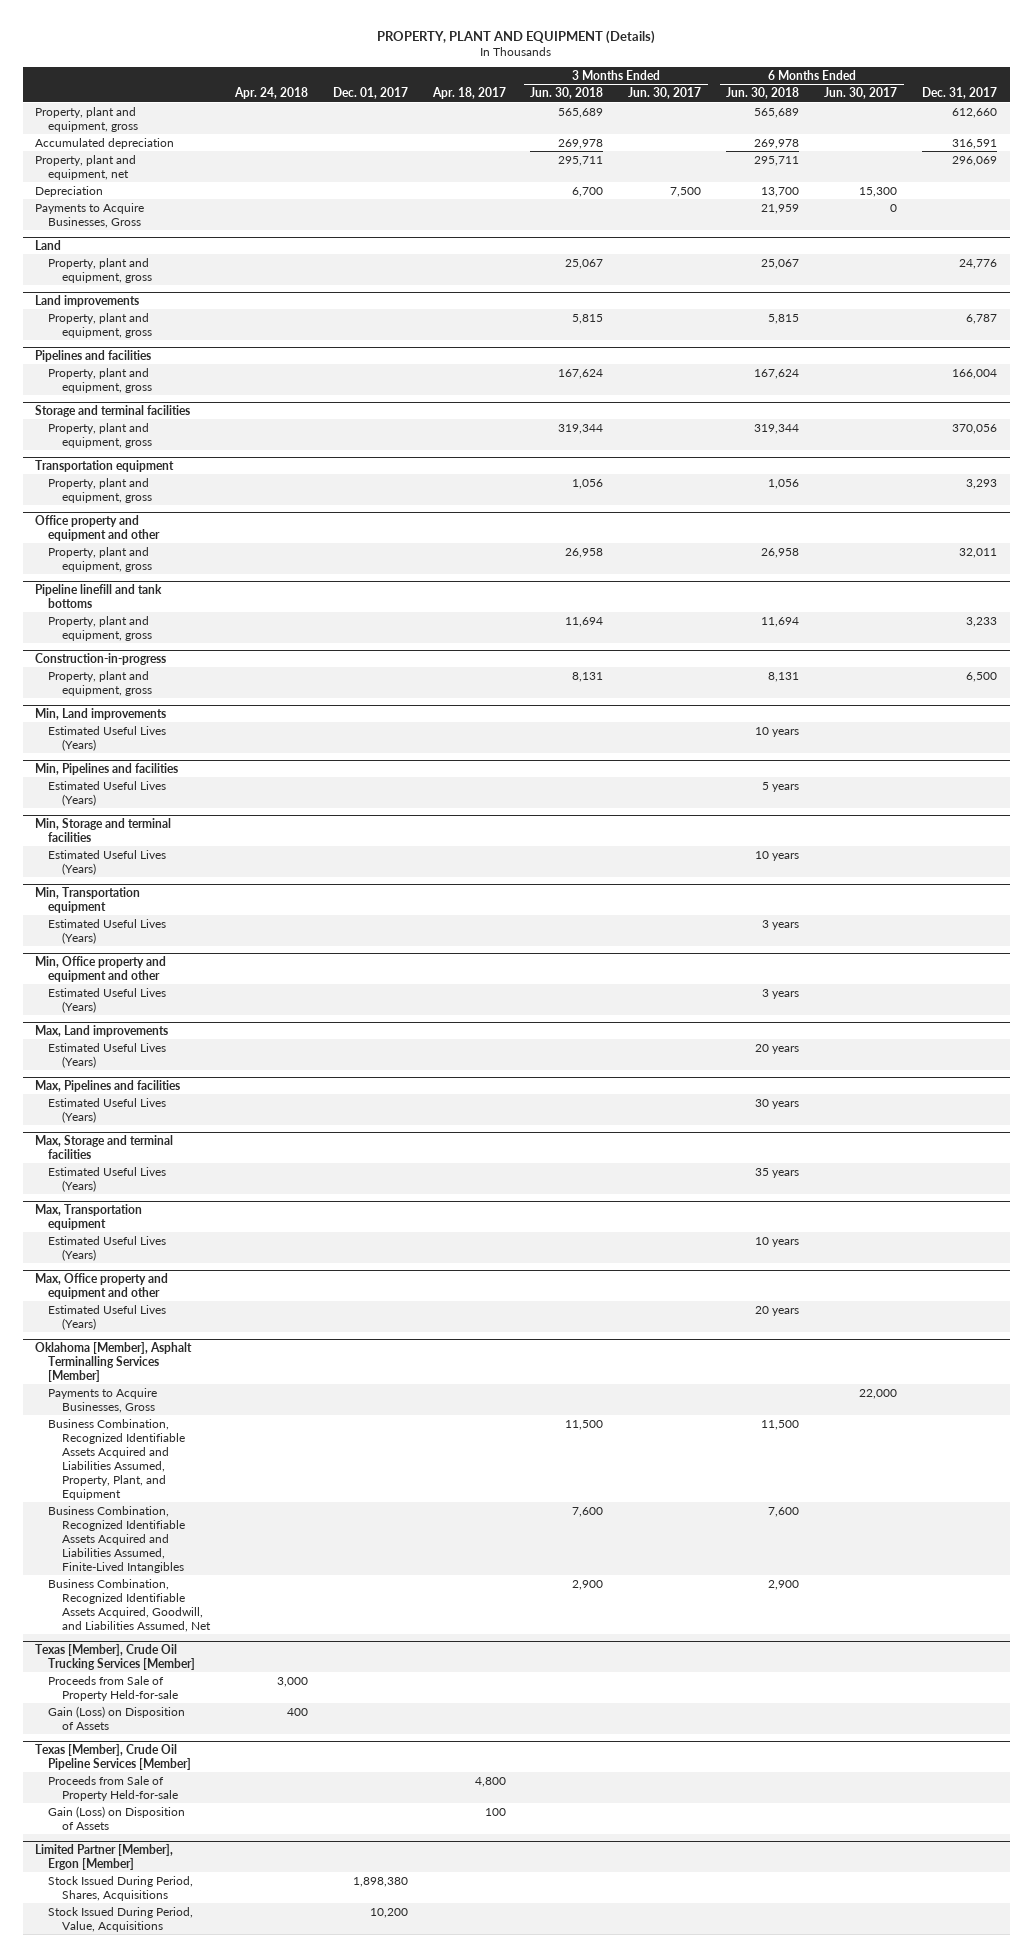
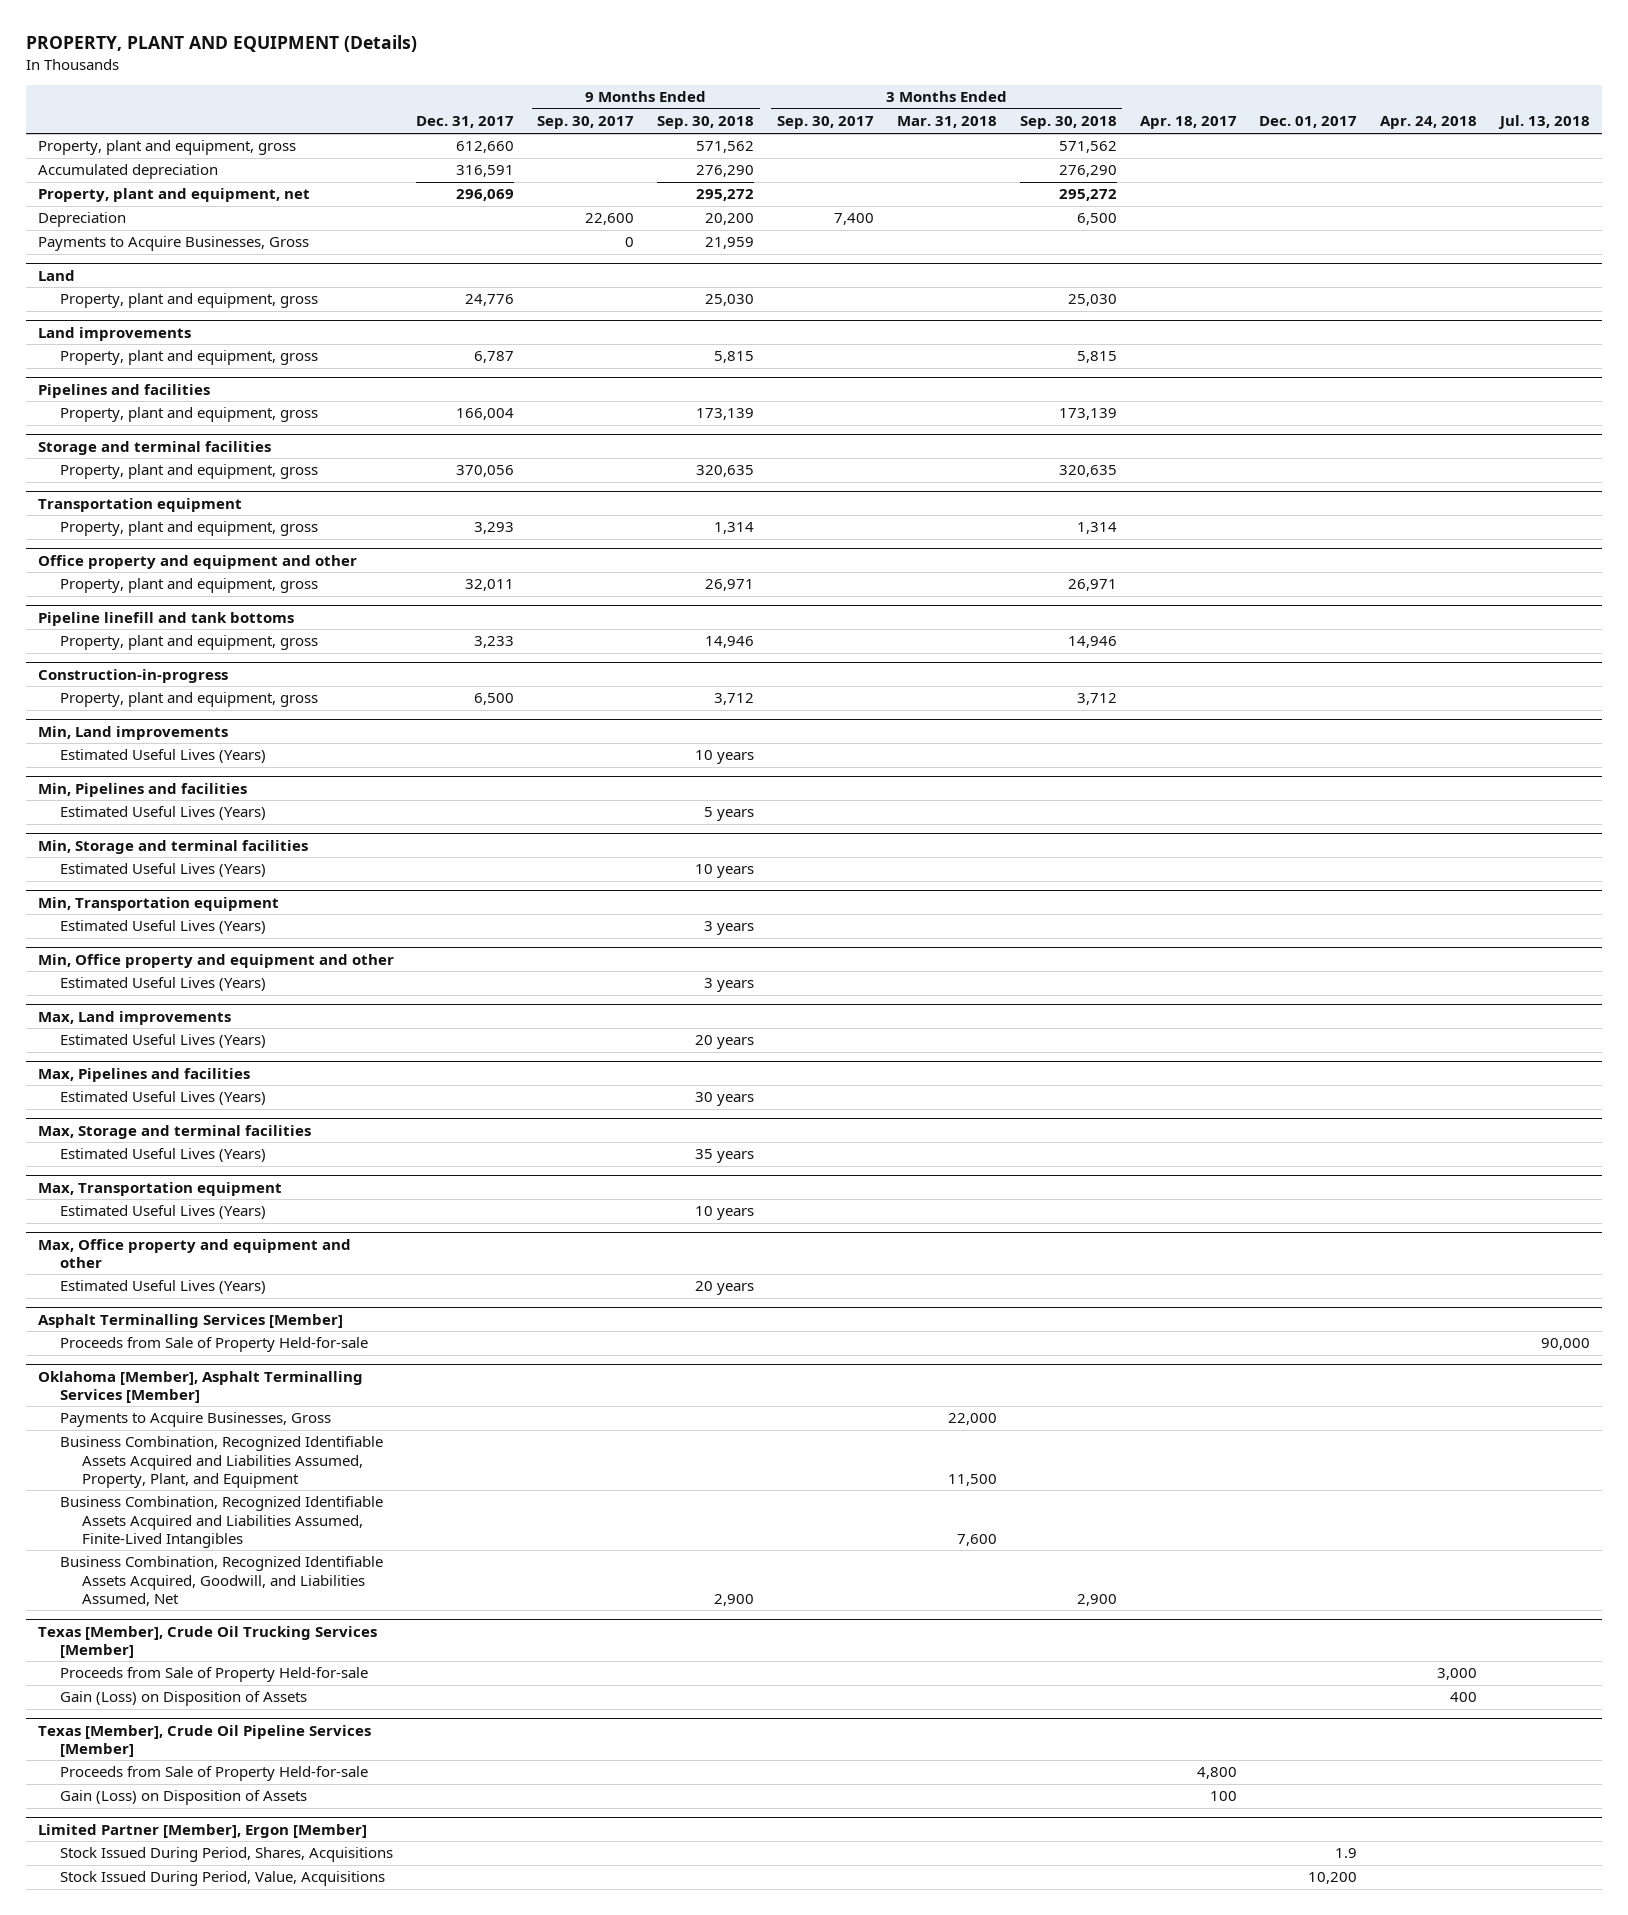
- | Apr. 24, 2018 | Dec. 01, 2017 | Apr. 18, 2017 | 3 Months Ended Jun. 30, 2018 | 3 Months Ended Jun. 30, 2017 | 6 Months Ended Jun. 30, 2018 | 6 Months Ended Jun. 30, 2017 | Dec. 31, 2017
+ | Dec. 31, 2017 | 9 Months Ended Sep. 30, 2017 | 9 Months Ended Sep. 30, 2018 | 3 Months Ended Sep. 30, 2017 | 3 Months Ended Mar. 31, 2018 | 3 Months Ended Sep. 30, 2018 | Apr. 18, 2017 | Dec. 01, 2017 | Apr. 24, 2018 | Jul. 13, 2018
+ Asphalt Terminalling Services [Member]
+ Proceeds from Sale of Property Held-for-sale | | | | | | | | | | 90,000
@ Limited Partner [Member], Ergon [Member]
- Stock Issued During Period, Shares, Acquisitions | | 1,898,380 | | | | | |
+ Stock Issued During Period, Shares, Acquisitions | | | | | | | | 1.9 | |

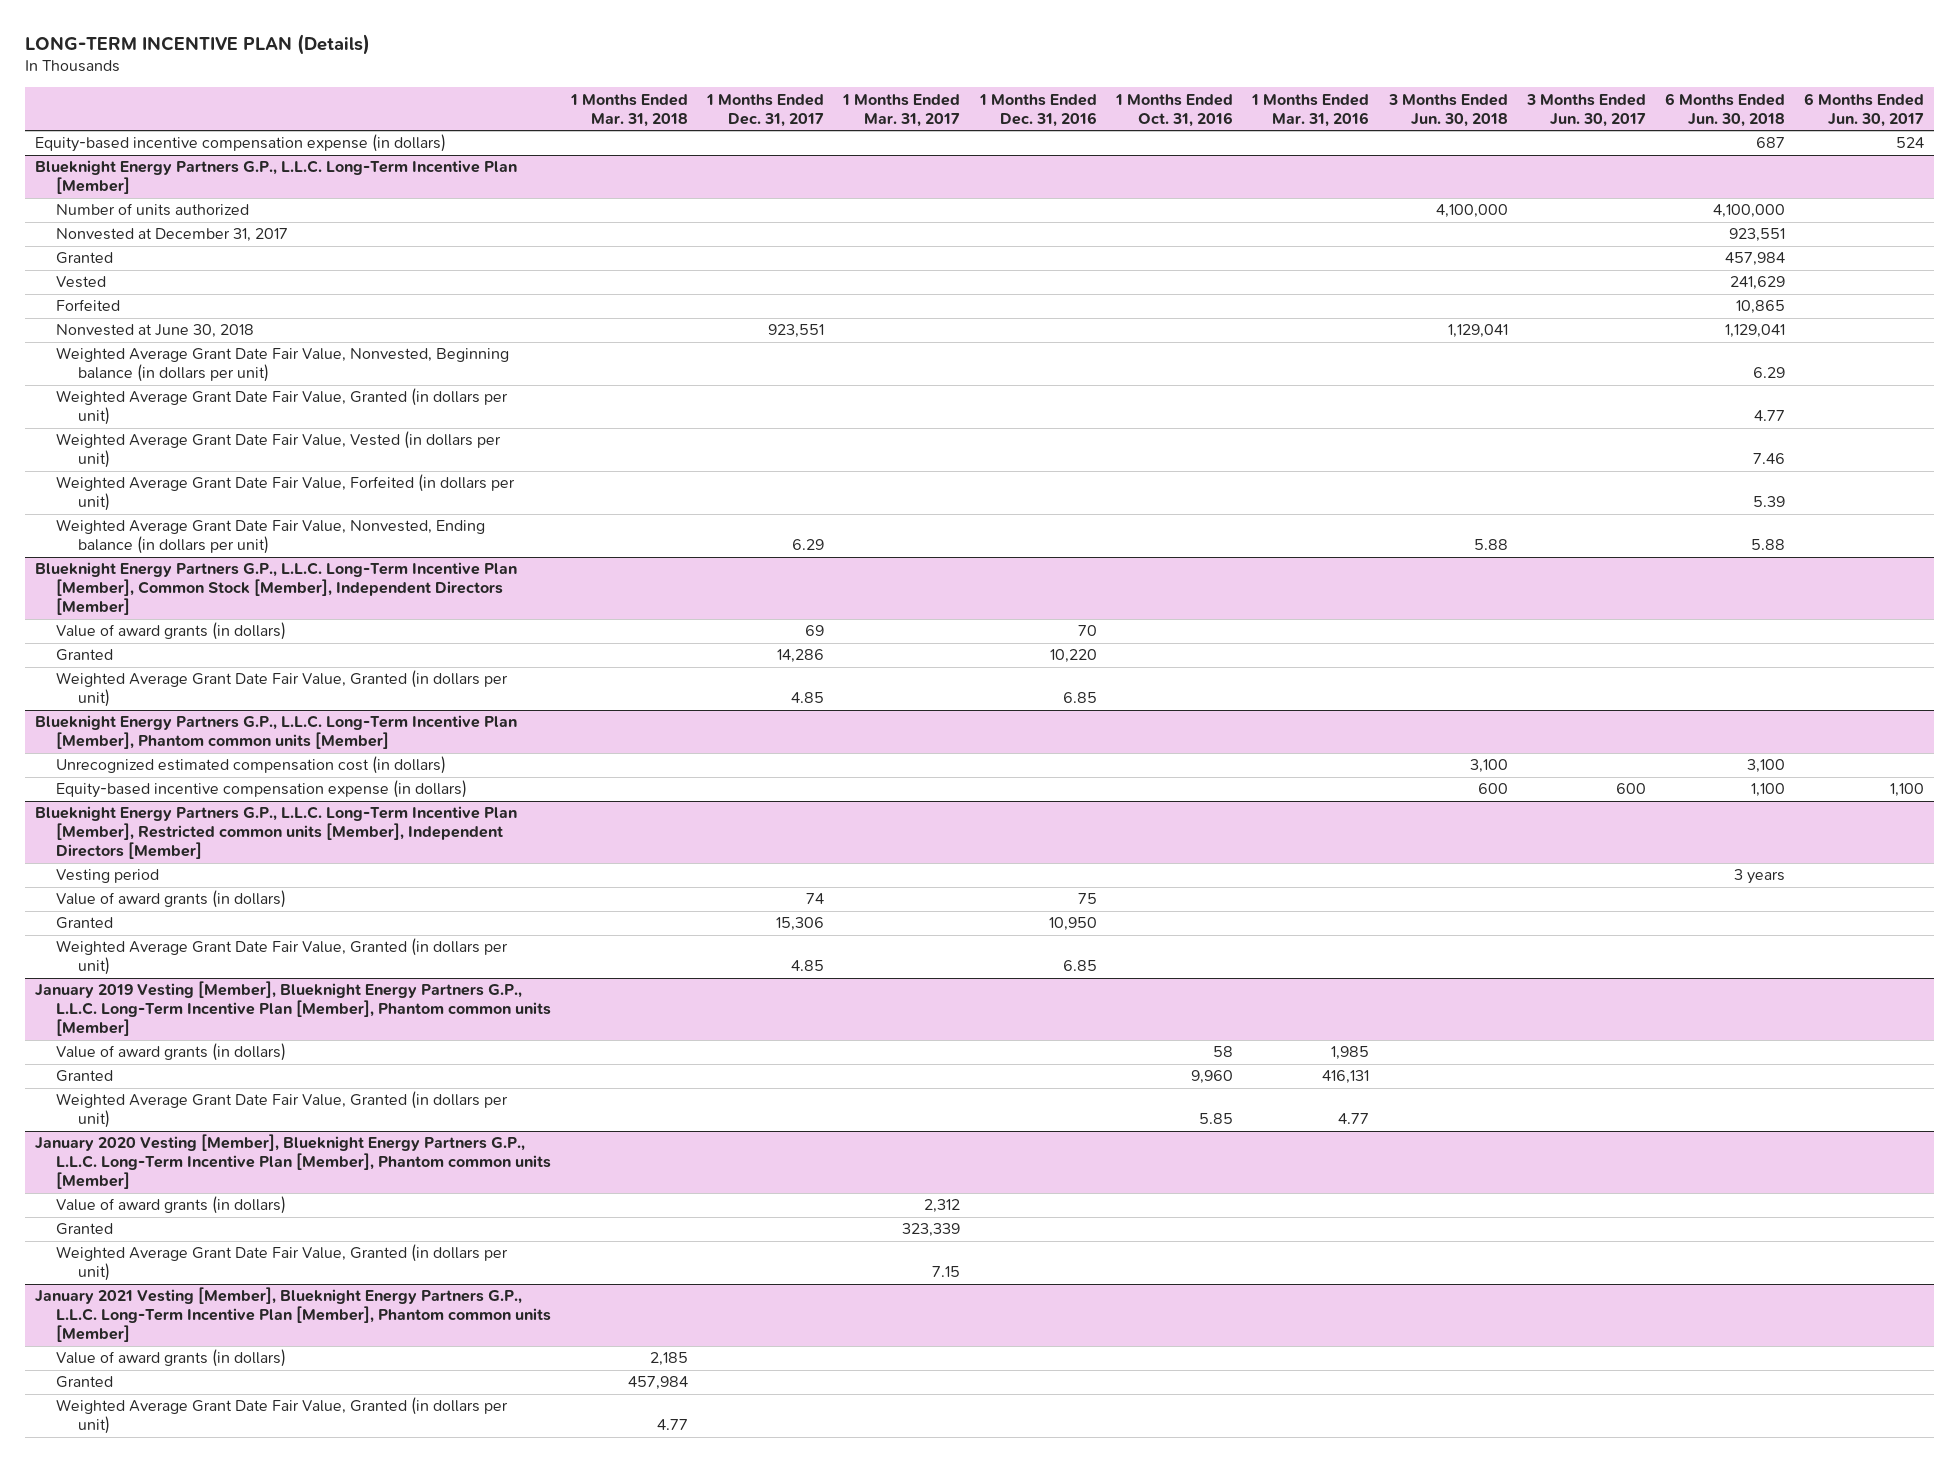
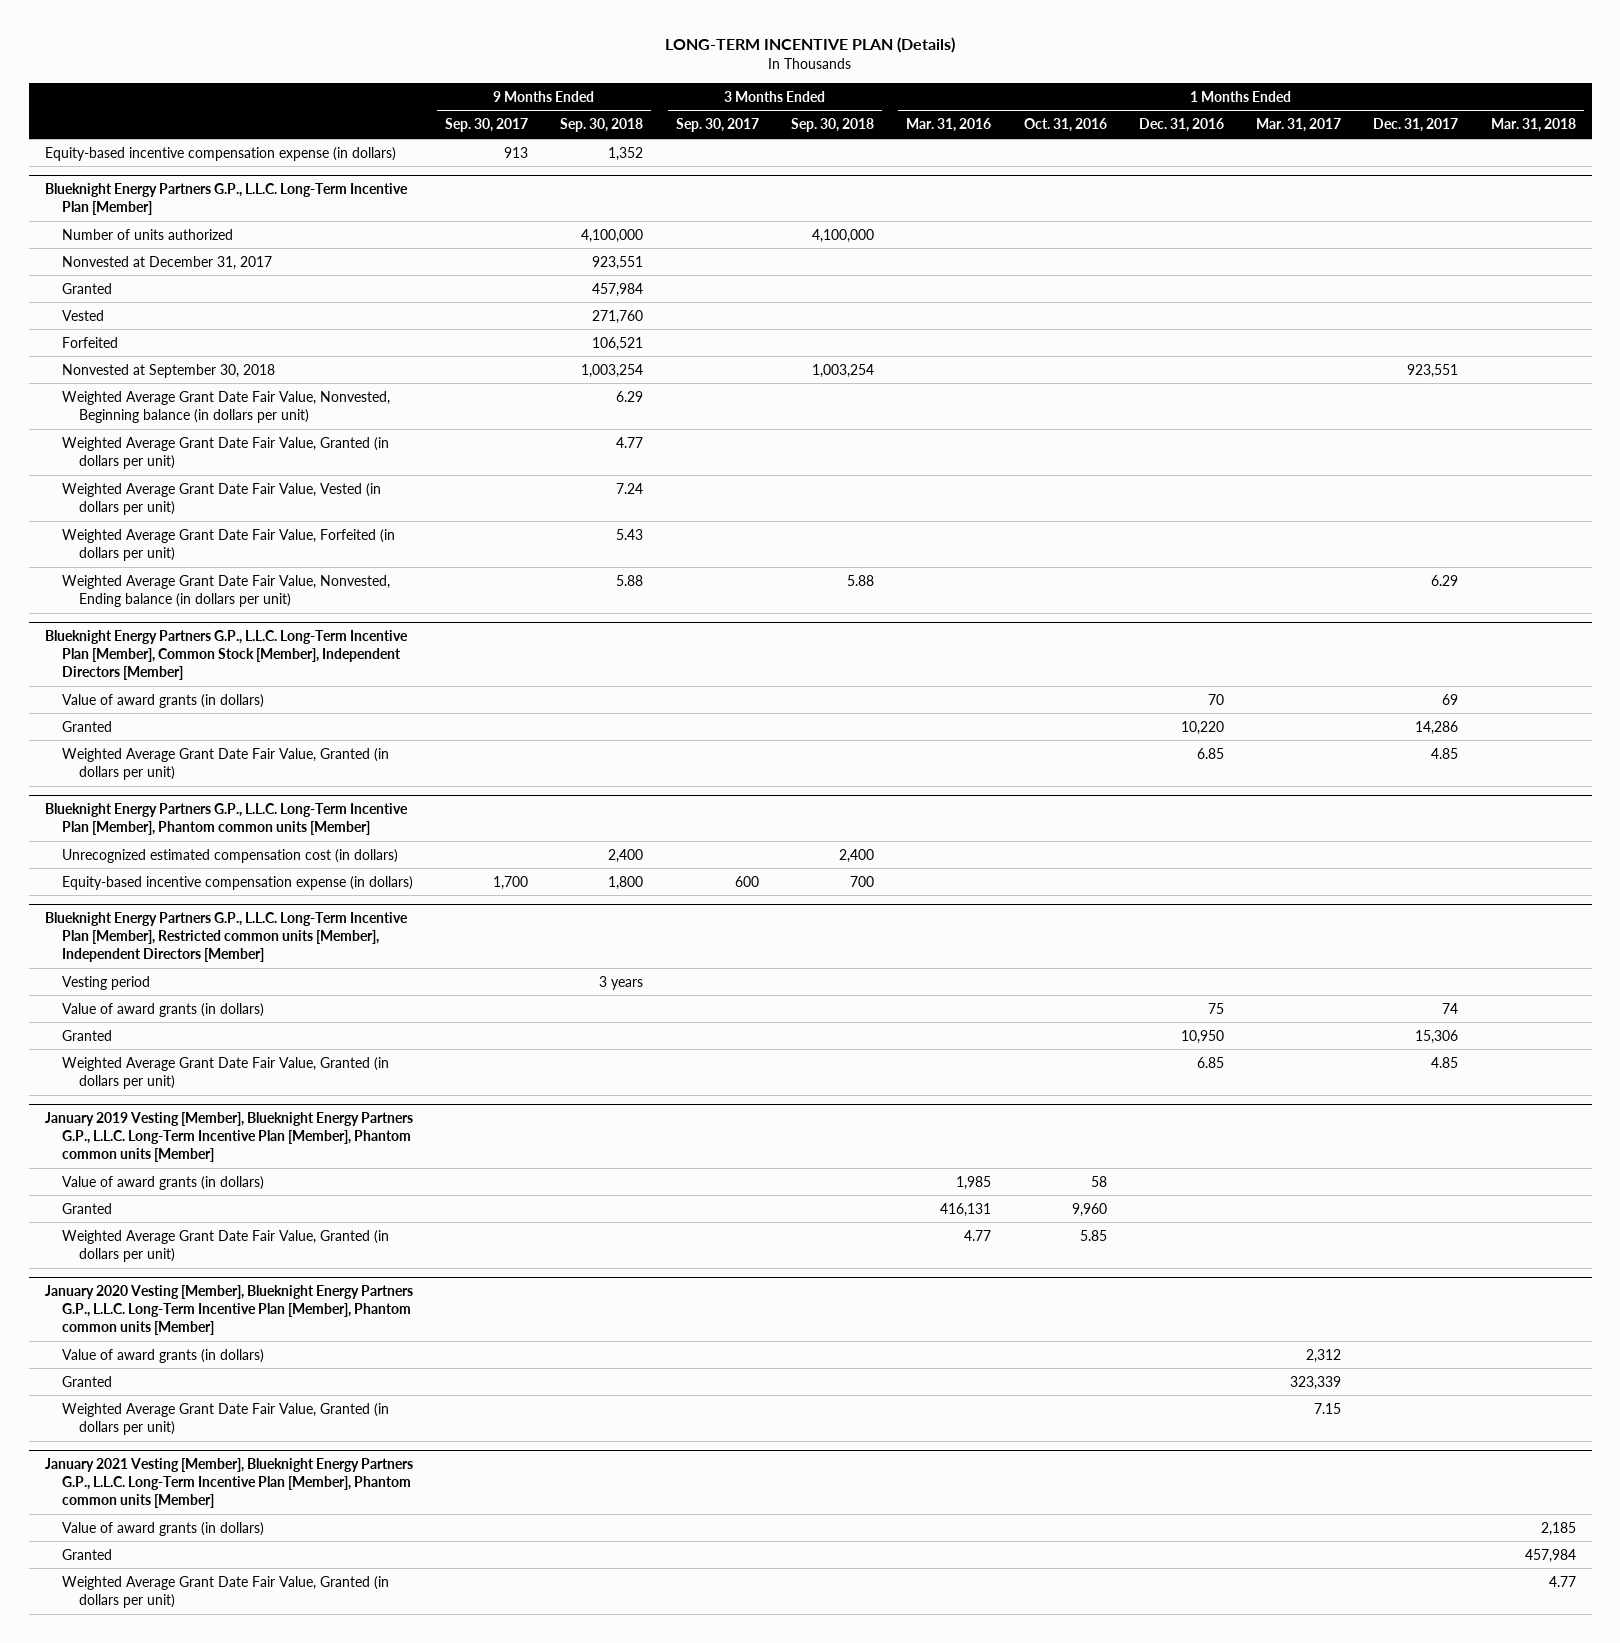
- | 1 Months Ended Mar. 31, 2018 | 1 Months Ended Dec. 31, 2017 | 1 Months Ended Mar. 31, 2017 | 1 Months Ended Dec. 31, 2016 | 1 Months Ended Oct. 31, 2016 | 1 Months Ended Mar. 31, 2016 | 3 Months Ended Jun. 30, 2018 | 3 Months Ended Jun. 30, 2017 | 6 Months Ended Jun. 30, 2018 | 6 Months Ended Jun. 30, 2017
+ | 9 Months Ended Sep. 30, 2017 | 9 Months Ended Sep. 30, 2018 | 3 Months Ended Sep. 30, 2017 | 3 Months Ended Sep. 30, 2018 | 1 Months Ended Mar. 31, 2016 | 1 Months Ended Oct. 31, 2016 | 1 Months Ended Dec. 31, 2016 | 1 Months Ended Mar. 31, 2017 | 1 Months Ended Dec. 31, 2017 | 1 Months Ended Mar. 31, 2018
@ Blueknight Energy Partners G.P., L.L.C. Long-Term Incentive Plan [Member]
- Nonvested at June 30, 2018 | | 923,551 | | | | | 1,129,041 | | 1,129,041 |
+ Nonvested at September 30, 2018 | | 1,003,254 | | 1,003,254 | | | | | 923,551 |

